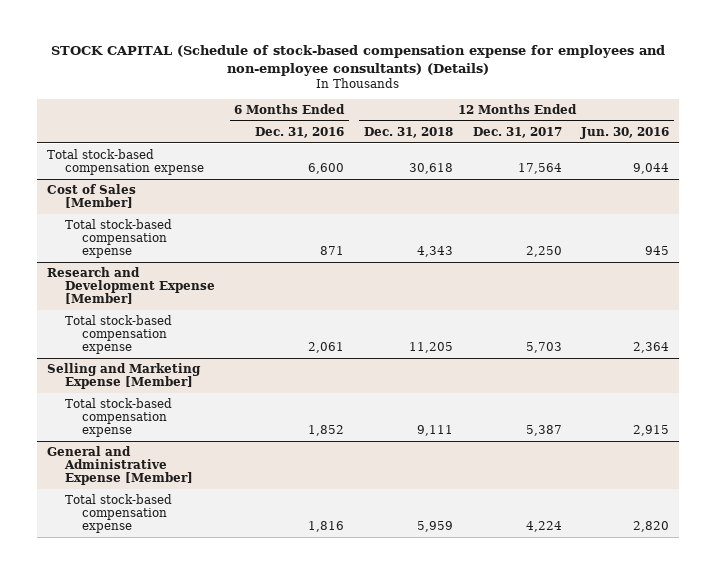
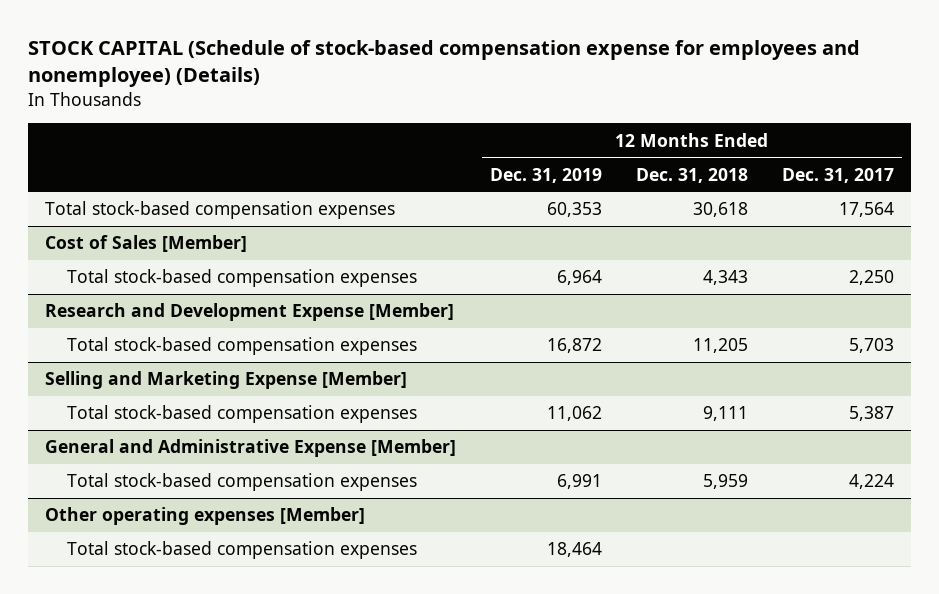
- STOCK CAPITAL (Schedule of stock-based compensation expense for employees and non-employee consultants) (Details)
+ STOCK CAPITAL (Schedule of stock-based compensation expense for employees and nonemployee) (Details)
- | 6 Months Ended Dec. 31, 2016 | 12 Months Ended Dec. 31, 2018 | 12 Months Ended Dec. 31, 2017 | 12 Months Ended Jun. 30, 2016
+ | 12 Months Ended Dec. 31, 2019 | 12 Months Ended Dec. 31, 2018 | 12 Months Ended Dec. 31, 2017
- Total stock-based compensation expense | 6,600 | 30,618 | 17,564 | 9,044
+ Total stock-based compensation expenses | 60,353 | 30,618 | 17,564
@ Cost of Sales [Member]
- Total stock-based compensation expense | 871 | 4,343 | 2,250 | 945
+ Total stock-based compensation expenses | 6,964 | 4,343 | 2,250
@ Research and Development Expense [Member]
- Total stock-based compensation expense | 2,061 | 11,205 | 5,703 | 2,364
+ Total stock-based compensation expenses | 16,872 | 11,205 | 5,703
@ Selling and Marketing Expense [Member]
- Total stock-based compensation expense | 1,852 | 9,111 | 5,387 | 2,915
+ Total stock-based compensation expenses | 11,062 | 9,111 | 5,387
@ General and Administrative Expense [Member]
- Total stock-based compensation expense | 1,816 | 5,959 | 4,224 | 2,820
+ Total stock-based compensation expenses | 6,991 | 5,959 | 4,224
+ Other operating expenses [Member]
+ Total stock-based compensation expenses | 18,464 | |

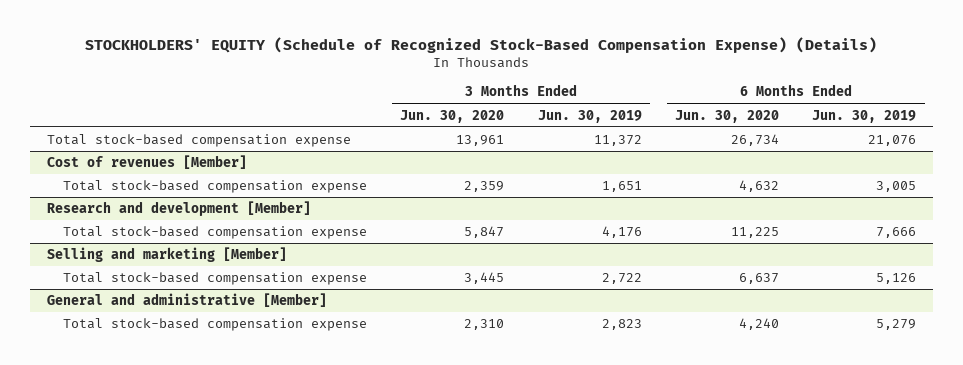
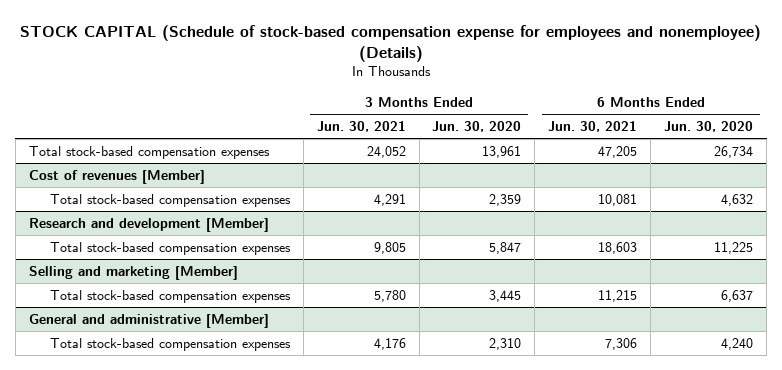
- STOCKHOLDERS' EQUITY (Schedule of Recognized Stock-Based Compensation Expense) (Details)
+ STOCK CAPITAL (Schedule of stock-based compensation expense for employees and nonemployee) (Details)
- | 3 Months Ended Jun. 30, 2020 | 3 Months Ended Jun. 30, 2019 | 6 Months Ended Jun. 30, 2020 | 6 Months Ended Jun. 30, 2019
+ | 3 Months Ended Jun. 30, 2021 | 3 Months Ended Jun. 30, 2020 | 6 Months Ended Jun. 30, 2021 | 6 Months Ended Jun. 30, 2020
- Total stock-based compensation expense | 13,961 | 11,372 | 26,734 | 21,076
+ Total stock-based compensation expenses | 24,052 | 13,961 | 47,205 | 26,734
@ Cost of revenues [Member]
- Total stock-based compensation expense | 2,359 | 1,651 | 4,632 | 3,005
+ Total stock-based compensation expenses | 4,291 | 2,359 | 10,081 | 4,632
@ Research and development [Member]
- Total stock-based compensation expense | 5,847 | 4,176 | 11,225 | 7,666
+ Total stock-based compensation expenses | 9,805 | 5,847 | 18,603 | 11,225
@ Selling and marketing [Member]
- Total stock-based compensation expense | 3,445 | 2,722 | 6,637 | 5,126
+ Total stock-based compensation expenses | 5,780 | 3,445 | 11,215 | 6,637
@ General and administrative [Member]
- Total stock-based compensation expense | 2,310 | 2,823 | 4,240 | 5,279
+ Total stock-based compensation expenses | 4,176 | 2,310 | 7,306 | 4,240

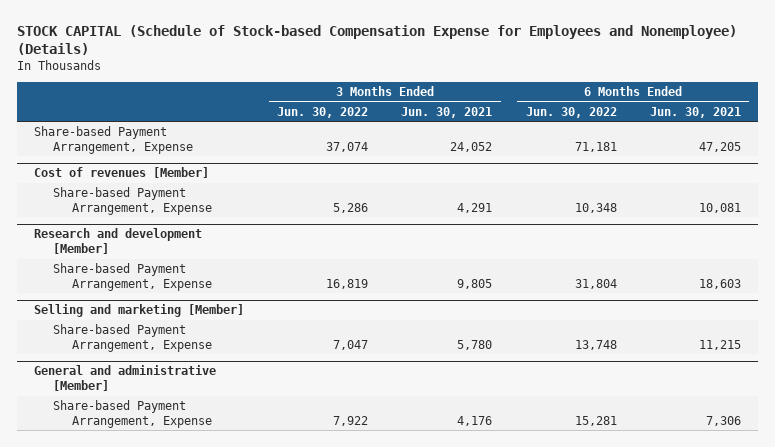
- STOCK CAPITAL (Schedule of stock-based compensation expense for employees and nonemployee) (Details)
+ STOCK CAPITAL (Schedule of Stock-based Compensation Expense for Employees and Nonemployee) (Details)
- | 3 Months Ended Jun. 30, 2021 | 3 Months Ended Jun. 30, 2020 | 6 Months Ended Jun. 30, 2021 | 6 Months Ended Jun. 30, 2020
+ | 3 Months Ended Jun. 30, 2022 | 3 Months Ended Jun. 30, 2021 | 6 Months Ended Jun. 30, 2022 | 6 Months Ended Jun. 30, 2021
- Total stock-based compensation expenses | 24,052 | 13,961 | 47,205 | 26,734
+ Share-based Payment Arrangement, Expense | 37,074 | 24,052 | 71,181 | 47,205
@ Cost of revenues [Member]
- Total stock-based compensation expenses | 4,291 | 2,359 | 10,081 | 4,632
+ Share-based Payment Arrangement, Expense | 5,286 | 4,291 | 10,348 | 10,081
@ Research and development [Member]
- Total stock-based compensation expenses | 9,805 | 5,847 | 18,603 | 11,225
+ Share-based Payment Arrangement, Expense | 16,819 | 9,805 | 31,804 | 18,603
@ Selling and marketing [Member]
- Total stock-based compensation expenses | 5,780 | 3,445 | 11,215 | 6,637
+ Share-based Payment Arrangement, Expense | 7,047 | 5,780 | 13,748 | 11,215
@ General and administrative [Member]
- Total stock-based compensation expenses | 4,176 | 2,310 | 7,306 | 4,240
+ Share-based Payment Arrangement, Expense | 7,922 | 4,176 | 15,281 | 7,306

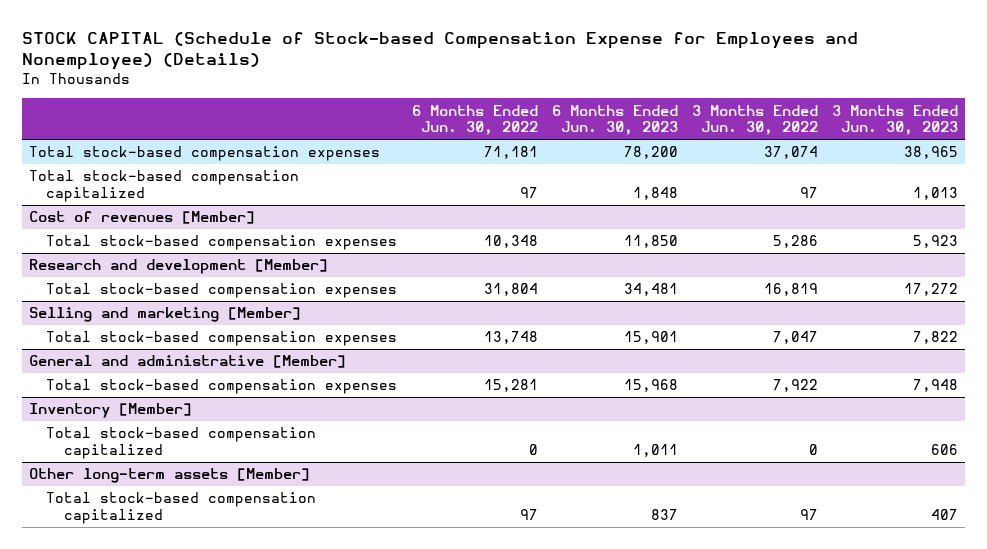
- | 3 Months Ended Jun. 30, 2022 | 3 Months Ended Jun. 30, 2021 | 6 Months Ended Jun. 30, 2022 | 6 Months Ended Jun. 30, 2021
+ | 6 Months Ended Jun. 30, 2022 | 6 Months Ended Jun. 30, 2023 | 3 Months Ended Jun. 30, 2022 | 3 Months Ended Jun. 30, 2023
- Share-based Payment Arrangement, Expense | 37,074 | 24,052 | 71,181 | 47,205
+ Total stock-based compensation expenses | 71,181 | 78,200 | 37,074 | 38,965
+ Total stock-based compensation capitalized | 97 | 1,848 | 97 | 1,013
@ Cost of revenues [Member]
- Share-based Payment Arrangement, Expense | 5,286 | 4,291 | 10,348 | 10,081
+ Total stock-based compensation expenses | 10,348 | 11,850 | 5,286 | 5,923
@ Research and development [Member]
- Share-based Payment Arrangement, Expense | 16,819 | 9,805 | 31,804 | 18,603
+ Total stock-based compensation expenses | 31,804 | 34,481 | 16,819 | 17,272
@ Selling and marketing [Member]
- Share-based Payment Arrangement, Expense | 7,047 | 5,780 | 13,748 | 11,215
+ Total stock-based compensation expenses | 13,748 | 15,901 | 7,047 | 7,822
@ General and administrative [Member]
- Share-based Payment Arrangement, Expense | 7,922 | 4,176 | 15,281 | 7,306
+ Total stock-based compensation expenses | 15,281 | 15,968 | 7,922 | 7,948
+ Inventory [Member]
+ Total stock-based compensation capitalized | 0 | 1,011 | 0 | 606
+ Other long-term assets [Member]
+ Total stock-based compensation capitalized | 97 | 837 | 97 | 407

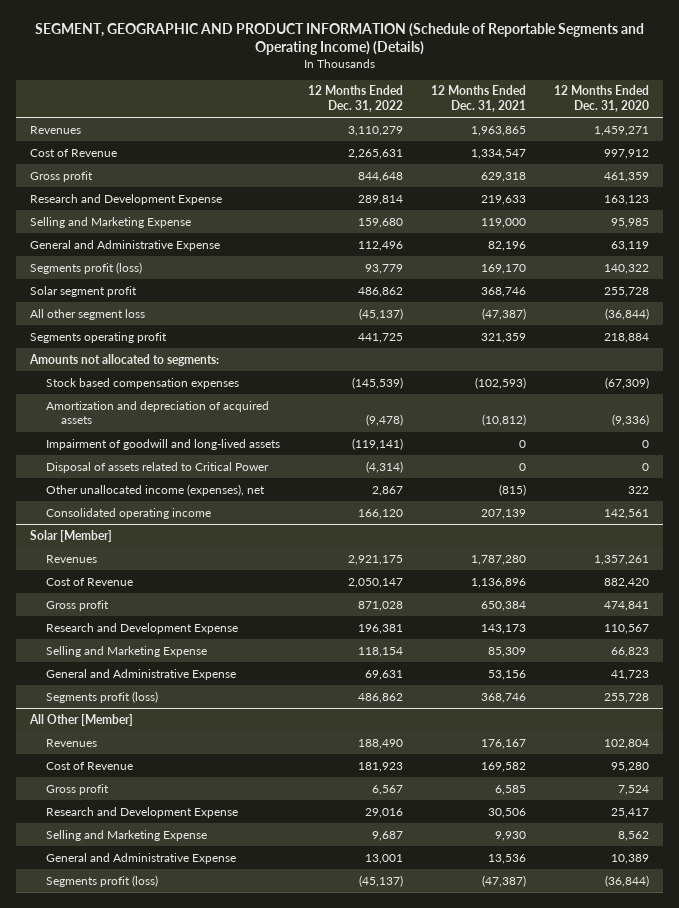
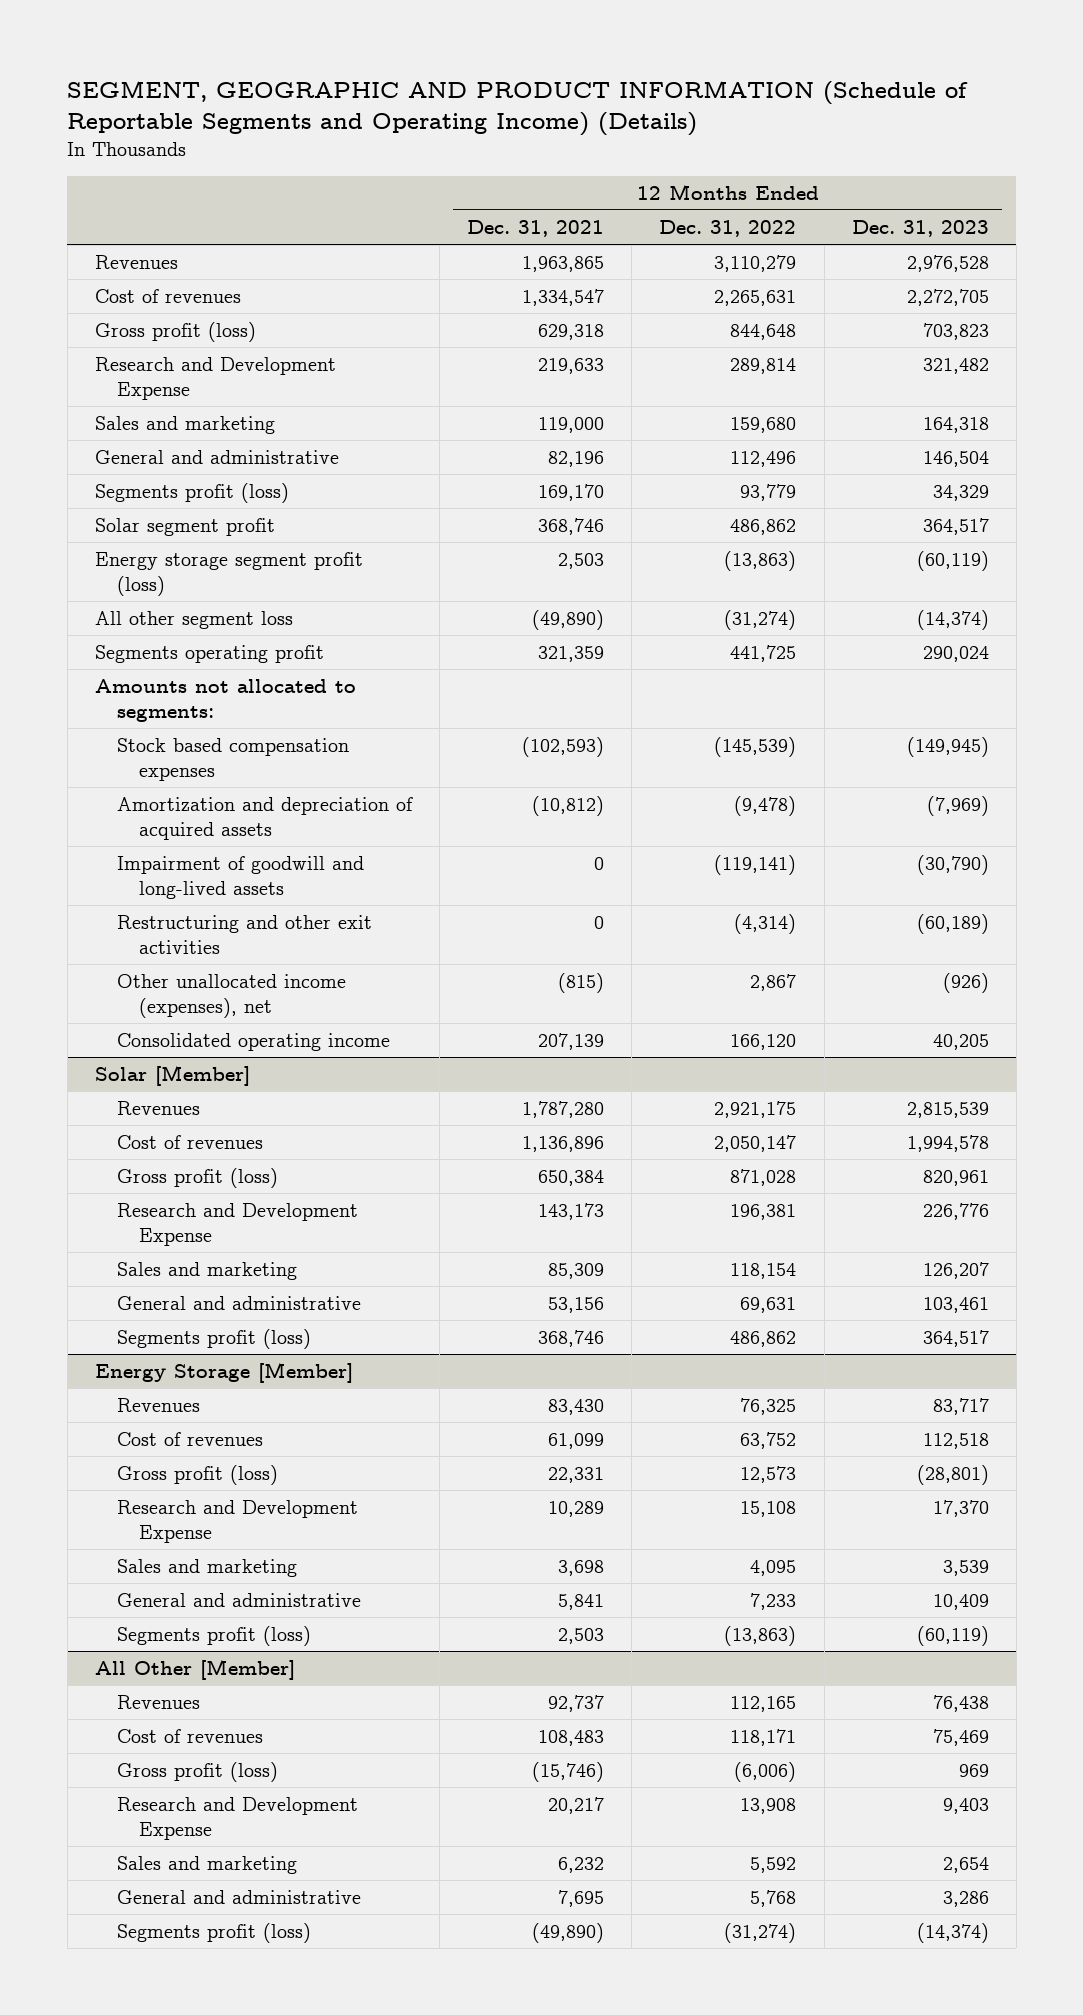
- | 12 Months Ended Dec. 31, 2022 | 12 Months Ended Dec. 31, 2021 | 12 Months Ended Dec. 31, 2020
+ | 12 Months Ended Dec. 31, 2021 | 12 Months Ended Dec. 31, 2022 | 12 Months Ended Dec. 31, 2023
- Cost of Revenue | 2,265,631 | 1,334,547 | 997,912
- Gross profit | 844,648 | 629,318 | 461,359
+ Cost of revenues | 1,334,547 | 2,265,631 | 2,272,705
+ Gross profit (loss) | 629,318 | 844,648 | 703,823
- Selling and Marketing Expense | 159,680 | 119,000 | 95,985
- General and Administrative Expense | 112,496 | 82,196 | 63,119
+ Sales and marketing | 119,000 | 159,680 | 164,318
+ General and administrative | 82,196 | 112,496 | 146,504
- All other segment loss | (45,137) | (47,387) | (36,844)
+ Energy storage segment profit (loss) | 2,503 | (13,863) | (60,119)
+ All other segment loss | (49,890) | (31,274) | (14,374)
- Disposal of assets related to Critical Power | (4,314) | 0 | 0
+ Restructuring and other exit activities | 0 | (4,314) | (60,189)
@ Solar [Member]
- Cost of Revenue | 2,050,147 | 1,136,896 | 882,420
- Gross profit | 871,028 | 650,384 | 474,841
+ Cost of revenues | 1,136,896 | 2,050,147 | 1,994,578
+ Gross profit (loss) | 650,384 | 871,028 | 820,961
- Selling and Marketing Expense | 118,154 | 85,309 | 66,823
- General and Administrative Expense | 69,631 | 53,156 | 41,723
+ Sales and marketing | 85,309 | 118,154 | 126,207
+ General and administrative | 53,156 | 69,631 | 103,461
+ Energy Storage [Member]
+ Revenues | 83,430 | 76,325 | 83,717
+ Cost of revenues | 61,099 | 63,752 | 112,518
+ Gross profit (loss) | 22,331 | 12,573 | (28,801)
+ Research and Development Expense | 10,289 | 15,108 | 17,370
+ Sales and marketing | 3,698 | 4,095 | 3,539
+ General and administrative | 5,841 | 7,233 | 10,409
+ Segments profit (loss) | 2,503 | (13,863) | (60,119)
@ All Other [Member]
- Revenues | 188,490 | 176,167 | 102,804
- Cost of Revenue | 181,923 | 169,582 | 95,280
- Gross profit | 6,567 | 6,585 | 7,524
- Research and Development Expense | 29,016 | 30,506 | 25,417
- Selling and Marketing Expense | 9,687 | 9,930 | 8,562
- General and Administrative Expense | 13,001 | 13,536 | 10,389
- Segments profit (loss) | (45,137) | (47,387) | (36,844)
+ Revenues | 92,737 | 112,165 | 76,438
+ Cost of revenues | 108,483 | 118,171 | 75,469
+ Gross profit (loss) | (15,746) | (6,006) | 969
+ Research and Development Expense | 20,217 | 13,908 | 9,403
+ Sales and marketing | 6,232 | 5,592 | 2,654
+ General and administrative | 7,695 | 5,768 | 3,286
+ Segments profit (loss) | (49,890) | (31,274) | (14,374)

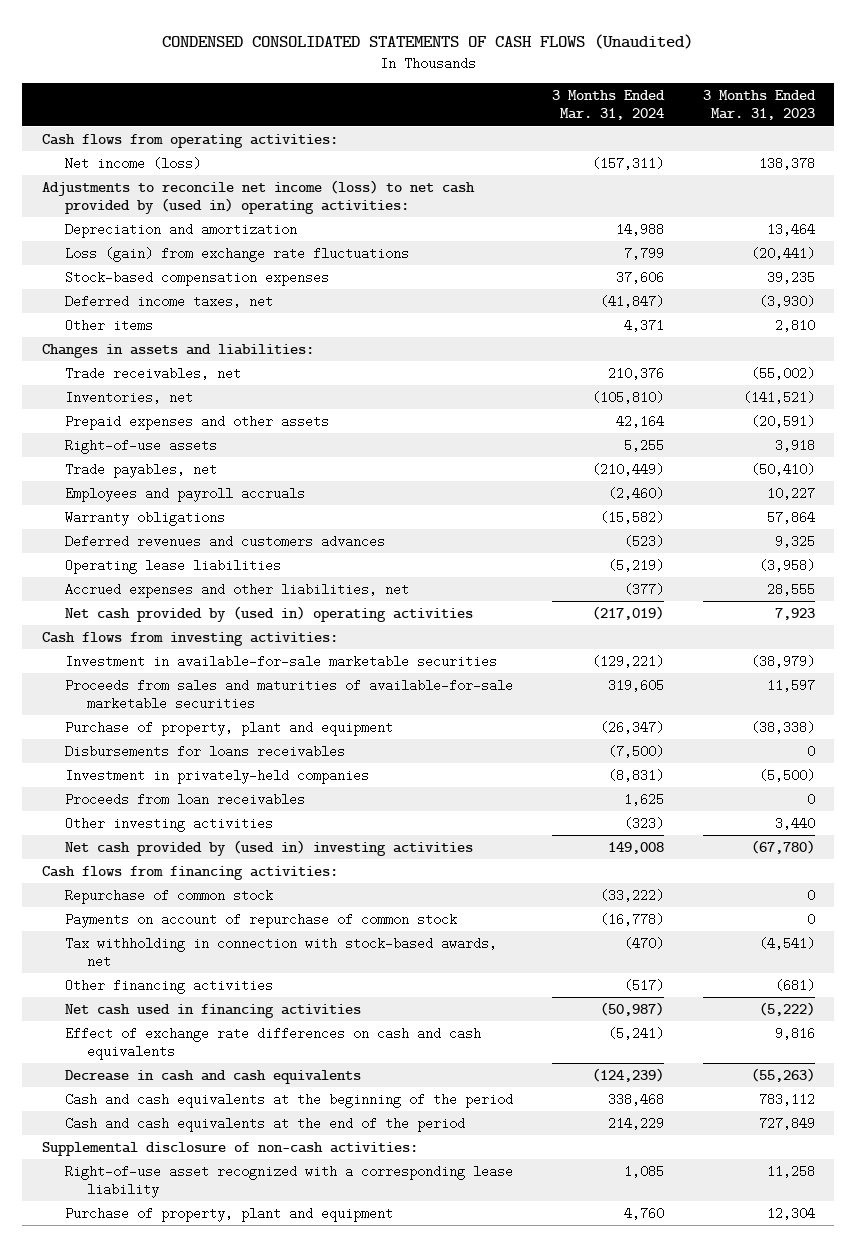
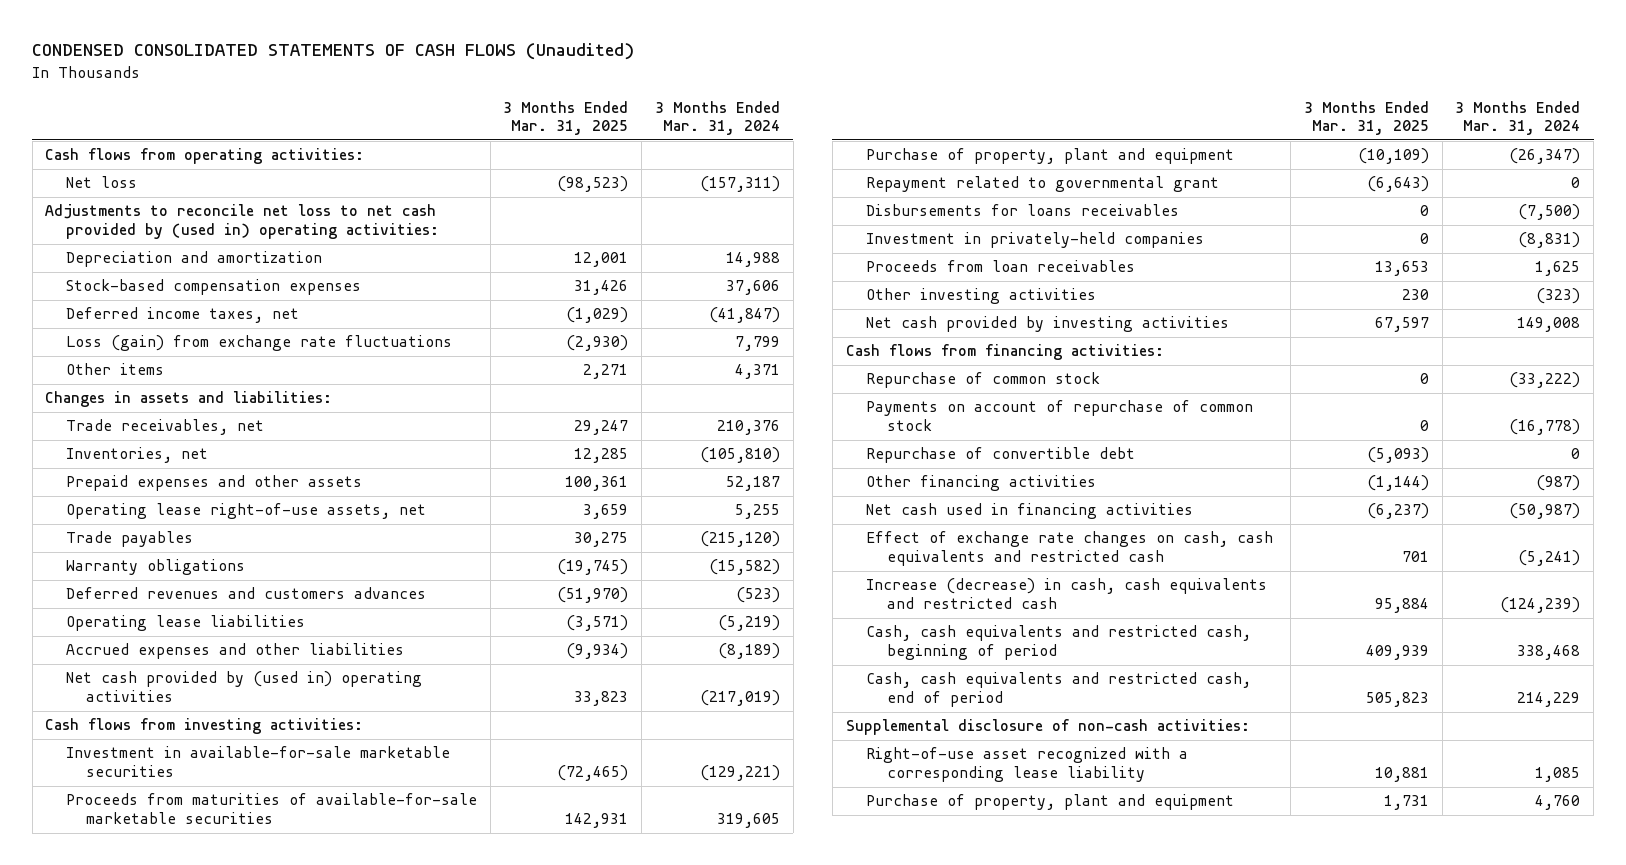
- | 3 Months Ended Mar. 31, 2024 | 3 Months Ended Mar. 31, 2023
+ | 3 Months Ended Mar. 31, 2025 | 3 Months Ended Mar. 31, 2024
- Net income (loss) | (157,311) | 138,378
- Adjustments to reconcile net income (loss) to net cash provided by (used in) operating activities:
+ Net loss | (98,523) | (157,311)
+ Adjustments to reconcile net loss to net cash provided by (used in) operating activities:
moved down: Loss (gain) from exchange rate fluctuations | (2,930) | 7,799
- Prepaid expenses and other assets | 42,164 | (20,591)
- Right-of-use assets | 5,255 | 3,918
- Trade payables, net | (210,449) | (50,410)
- Employees and payroll accruals | (2,460) | 10,227
+ Prepaid expenses and other assets | 100,361 | 52,187
+ Operating lease right-of-use assets, net | 3,659 | 5,255
+ Trade payables | 30,275 | (215,120)
- Accrued expenses and other liabilities, net | (377) | 28,555
+ Accrued expenses and other liabilities | (9,934) | (8,189)
- Proceeds from sales and maturities of available-for-sale marketable securities | 319,605 | 11,597
+ Proceeds from maturities of available-for-sale marketable securities | 142,931 | 319,605
+ Repayment related to governmental grant | (6,643) | 0
- Net cash provided by (used in) investing activities | 149,008 | (67,780)
+ Net cash provided by investing activities | 67,597 | 149,008
- Tax withholding in connection with stock-based awards, net | (470) | (4,541)
- Other financing activities | (517) | (681)
+ Repurchase of convertible debt | (5,093) | 0
+ Other financing activities | (1,144) | (987)
- Effect of exchange rate differences on cash and cash equivalents | (5,241) | 9,816
- Decrease in cash and cash equivalents | (124,239) | (55,263)
- Cash and cash equivalents at the beginning of the period | 338,468 | 783,112
- Cash and cash equivalents at the end of the period | 214,229 | 727,849
+ Effect of exchange rate changes on cash, cash equivalents and restricted cash | 701 | (5,241)
+ Increase (decrease) in cash, cash equivalents and restricted cash | 95,884 | (124,239)
+ Cash, cash equivalents and restricted cash, beginning of period | 409,939 | 338,468
+ Cash, cash equivalents and restricted cash, end of period | 505,823 | 214,229

